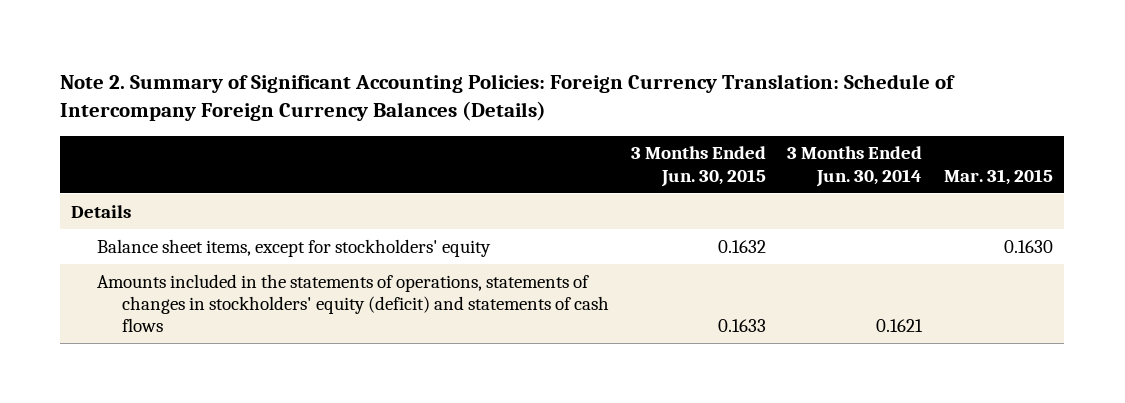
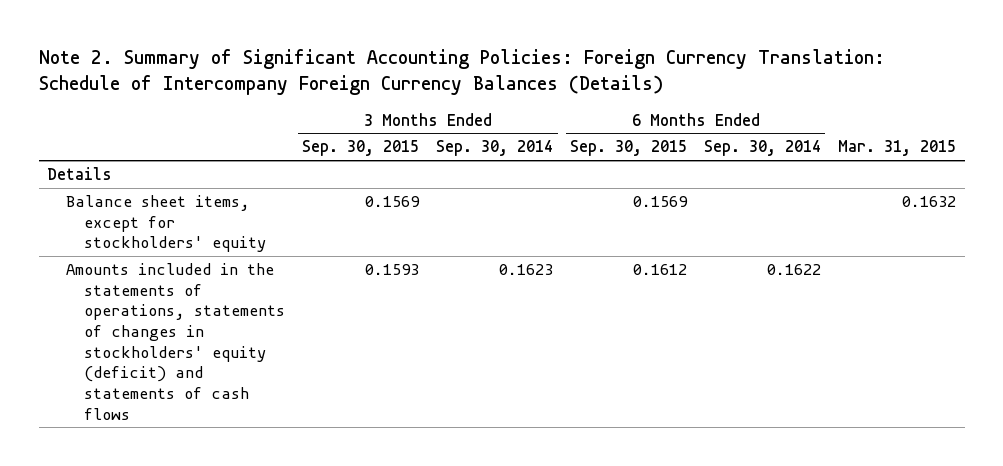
- | 3 Months Ended Jun. 30, 2015 | 3 Months Ended Jun. 30, 2014 | Mar. 31, 2015
+ | 3 Months Ended Sep. 30, 2015 | 3 Months Ended Sep. 30, 2014 | 6 Months Ended Sep. 30, 2015 | 6 Months Ended Sep. 30, 2014 | Mar. 31, 2015
- Balance sheet items, except for stockholders' equity | 0.1632 | | 0.1630
+ Balance sheet items, except for stockholders' equity | 0.1569 | | 0.1569 | | 0.1632

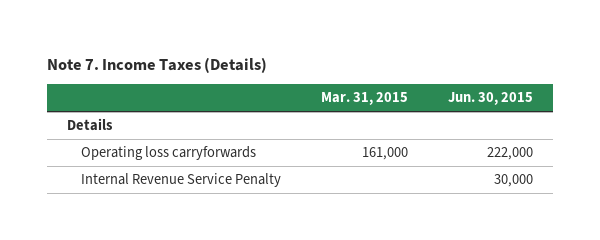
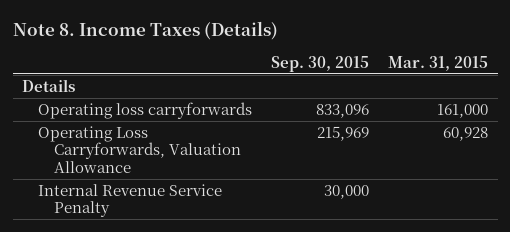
- Note 7. Income Taxes (Details)
+ Note 8. Income Taxes (Details)
- | Mar. 31, 2015 | Jun. 30, 2015
+ | Sep. 30, 2015 | Mar. 31, 2015
+ Operating Loss Carryforwards, Valuation Allowance | 215,969 | 60,928

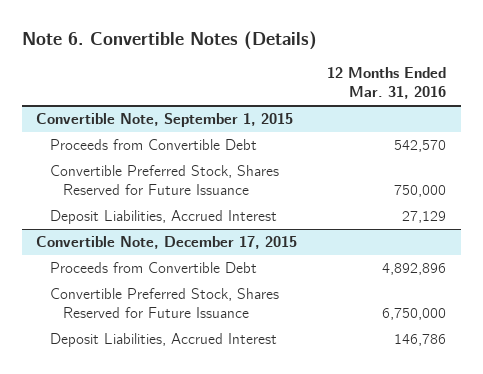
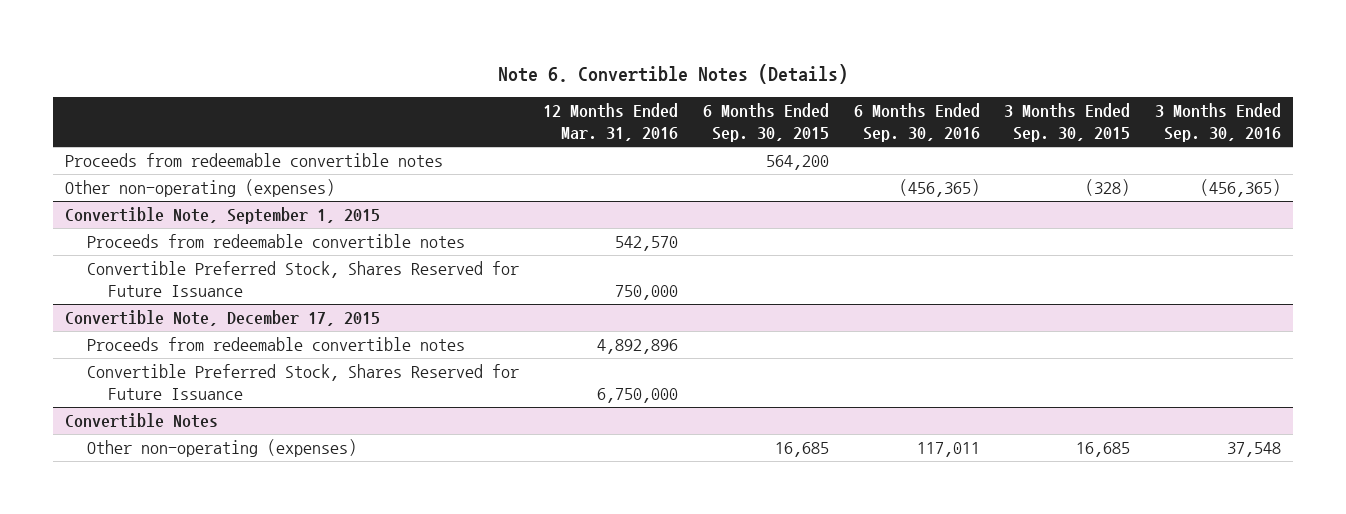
- | 12 Months Ended Mar. 31, 2016
+ | 12 Months Ended Mar. 31, 2016 | 6 Months Ended Sep. 30, 2015 | 6 Months Ended Sep. 30, 2016 | 3 Months Ended Sep. 30, 2015 | 3 Months Ended Sep. 30, 2016
+ Proceeds from redeemable convertible notes | | 564,200 | | |
+ Other non-operating (expenses) | | | (456,365) | (328) | (456,365)
@ Convertible Note, September 1, 2015
- Proceeds from Convertible Debt | 542,570
+ Proceeds from redeemable convertible notes | 542,570 | | | |
- Deposit Liabilities, Accrued Interest | 27,129
@ Convertible Note, December 17, 2015
- Proceeds from Convertible Debt | 4,892,896
+ Proceeds from redeemable convertible notes | 4,892,896 | | | |
- Deposit Liabilities, Accrued Interest | 146,786
+ Convertible Notes
+ Other non-operating (expenses) | | 16,685 | 117,011 | 16,685 | 37,548

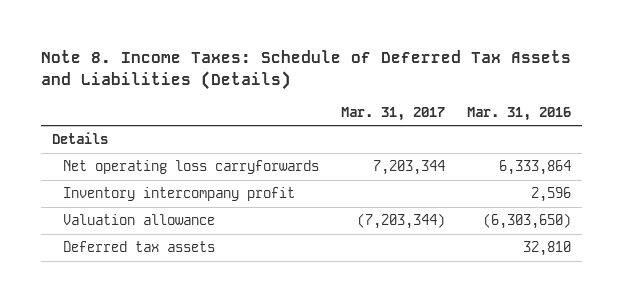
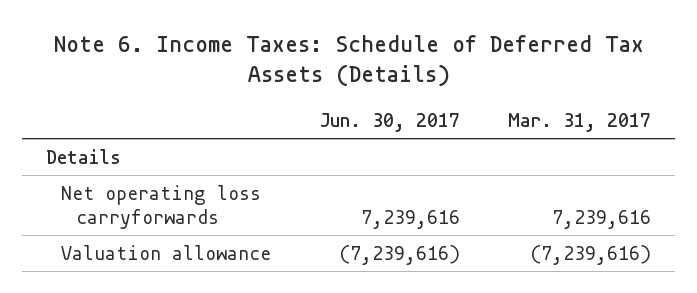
- Note 8. Income Taxes: Schedule of Deferred Tax Assets and Liabilities (Details)
+ Note 6. Income Taxes: Schedule of Deferred Tax Assets (Details)
- | Mar. 31, 2017 | Mar. 31, 2016
+ | Jun. 30, 2017 | Mar. 31, 2017
- Net operating loss carryforwards | 7,203,344 | 6,333,864
- Inventory intercompany profit | | 2,596
- Valuation allowance | (7,203,344) | (6,303,650)
- Deferred tax assets | | 32,810
+ Net operating loss carryforwards | 7,239,616 | 7,239,616
+ Valuation allowance | (7,239,616) | (7,239,616)

